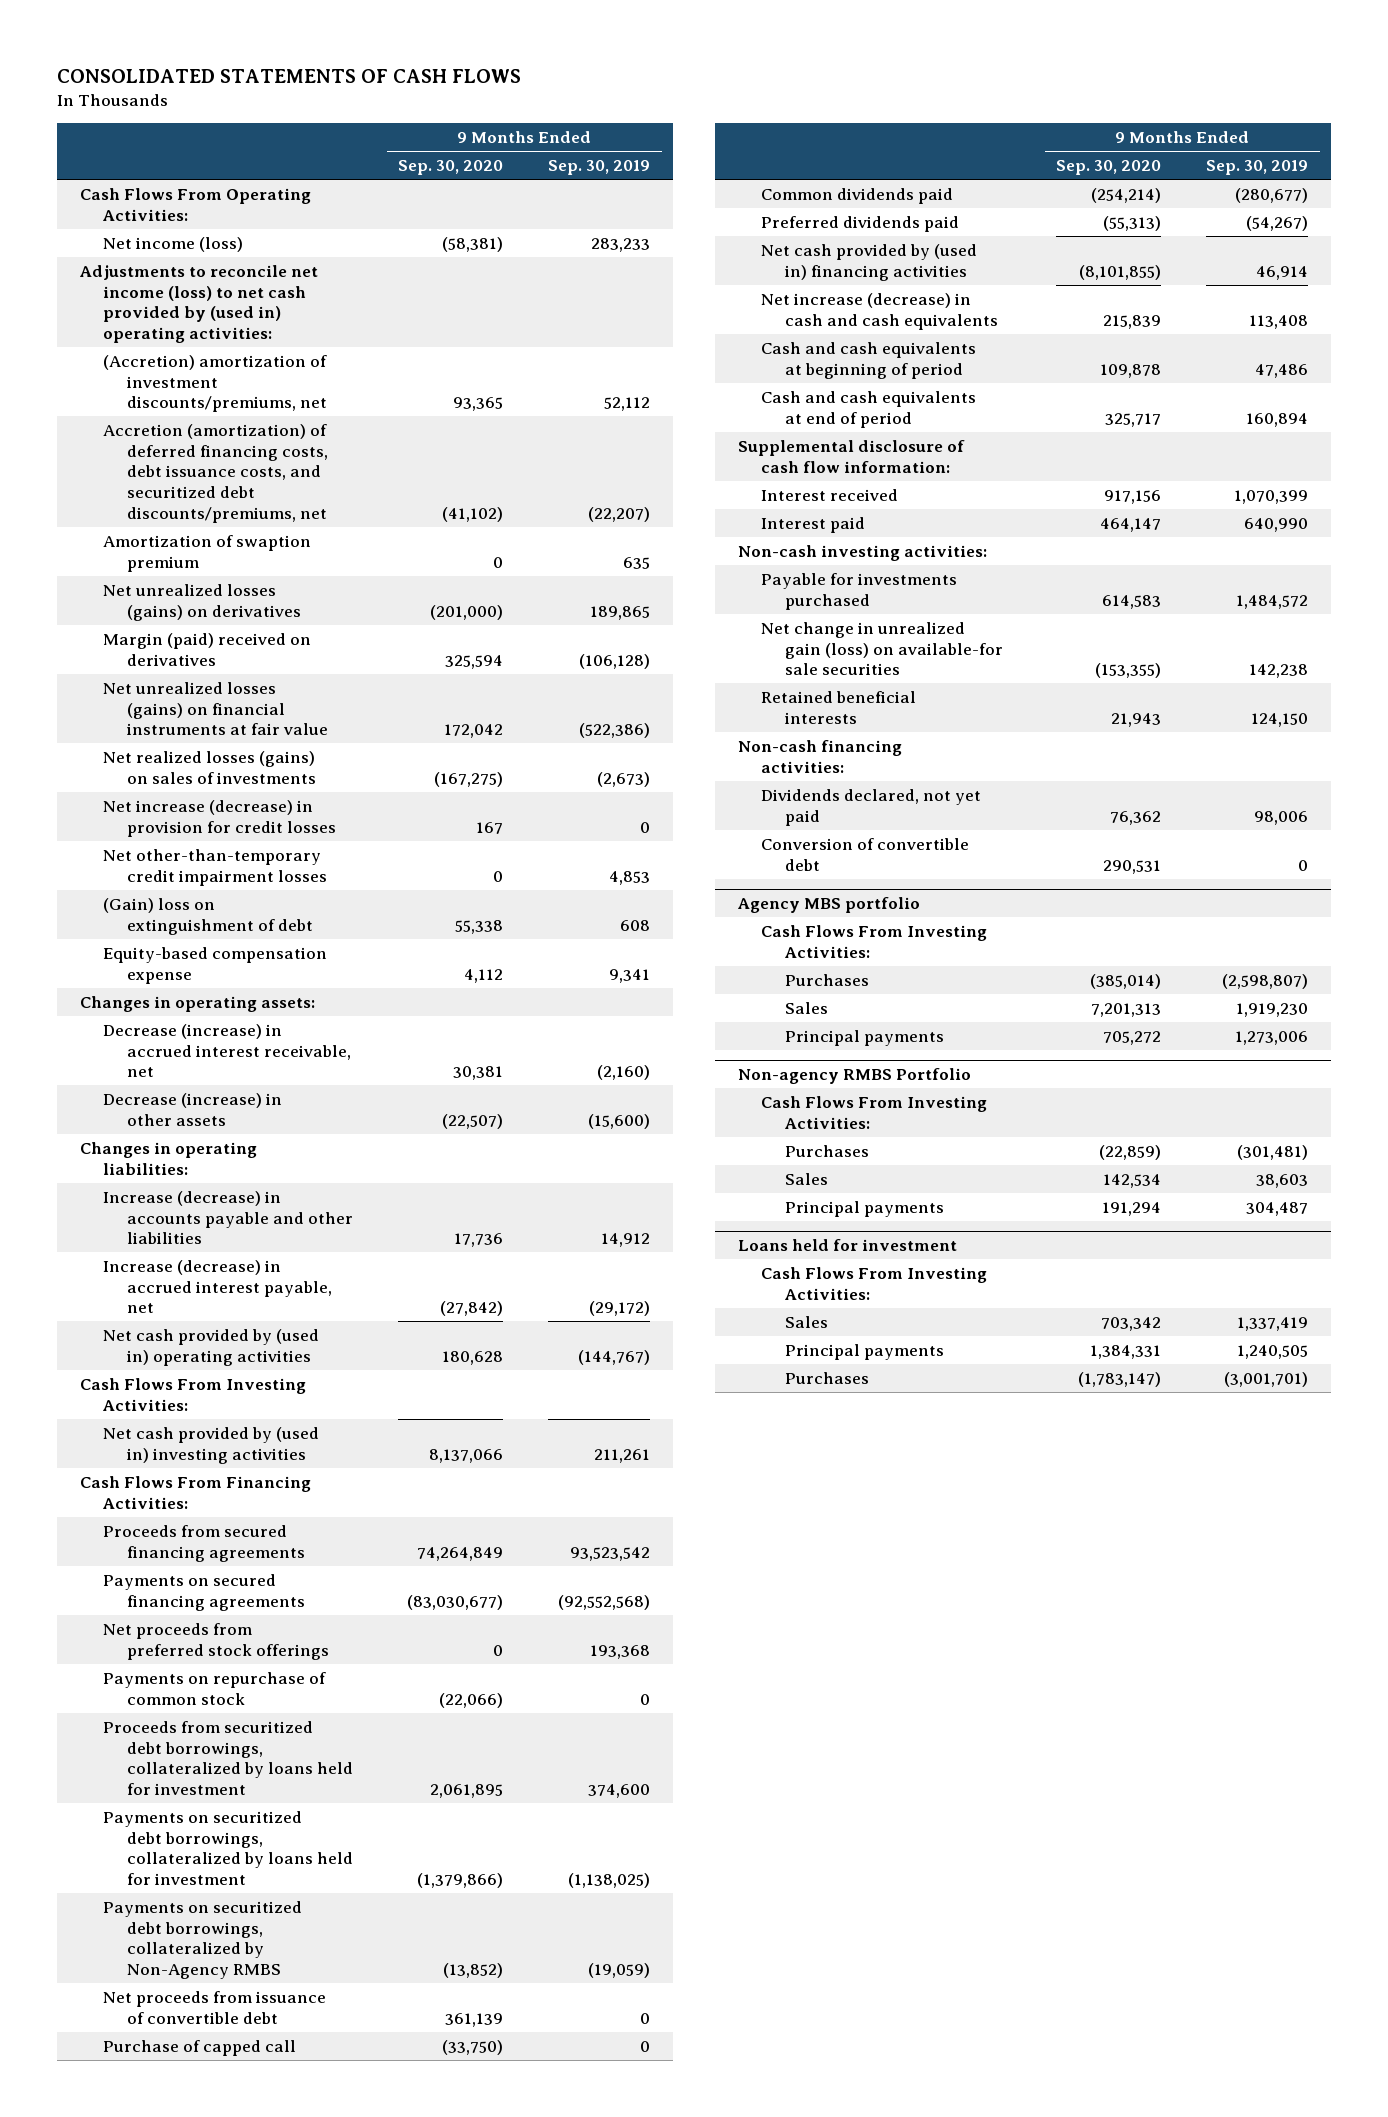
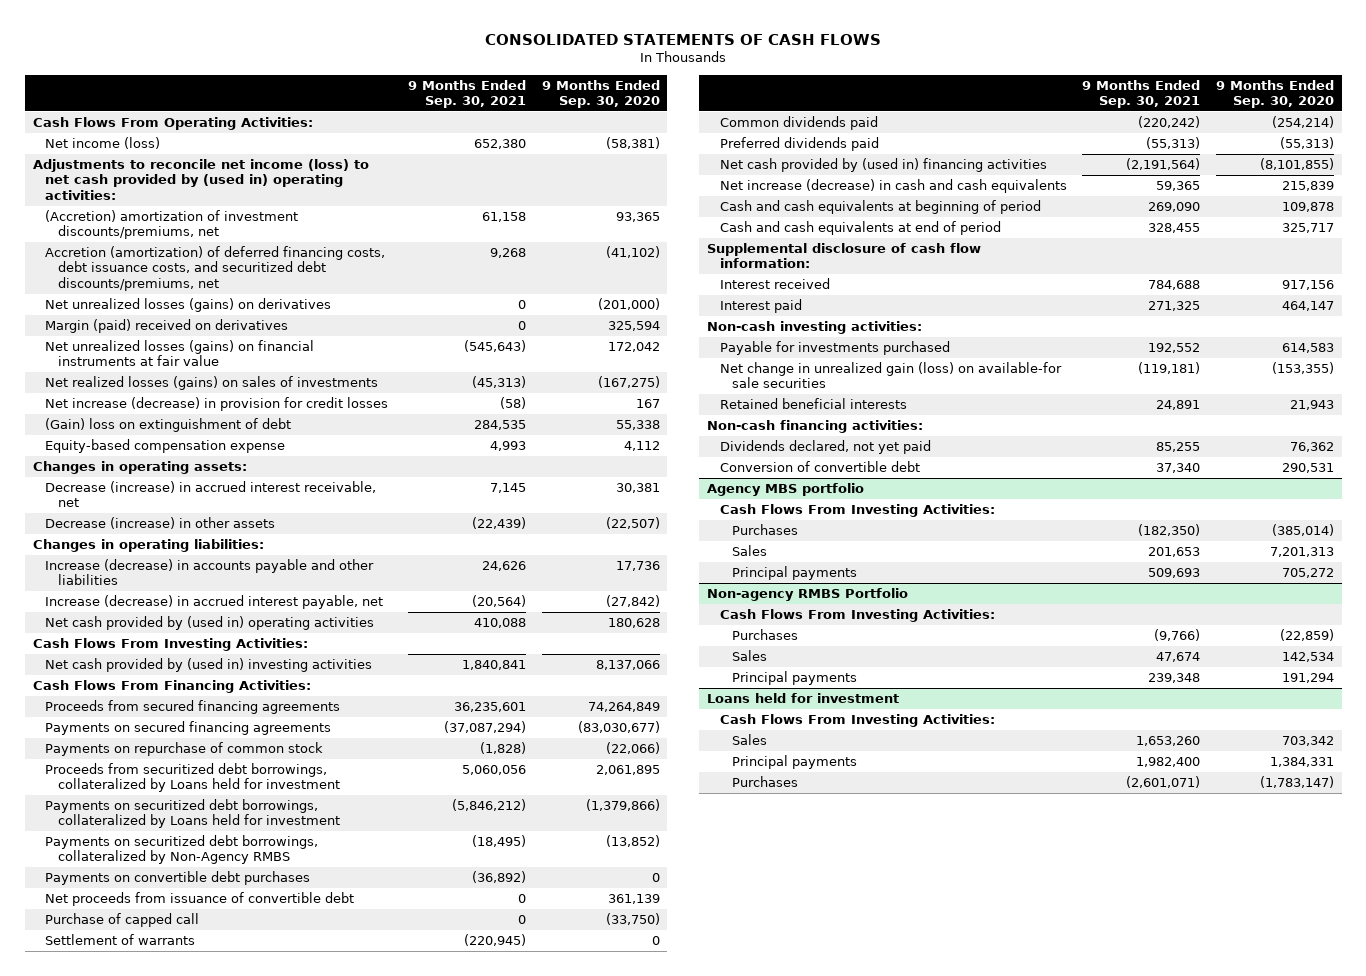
- | 9 Months Ended Sep. 30, 2020 | 9 Months Ended Sep. 30, 2019
+ | 9 Months Ended Sep. 30, 2021 | 9 Months Ended Sep. 30, 2020
- Amortization of swaption premium | 0 | 635
- Net other-than-temporary credit impairment losses | 0 | 4,853
- Net proceeds from preferred stock offerings | 0 | 193,368
- Proceeds from securitized debt borrowings, collateralized by loans held for investment | 2,061,895 | 374,600
- Payments on securitized debt borrowings, collateralized by loans held for investment | (1,379,866) | (1,138,025)
+ Proceeds from securitized debt borrowings, collateralized by Loans held for investment | 5,060,056 | 2,061,895
+ Payments on securitized debt borrowings, collateralized by Loans held for investment | (5,846,212) | (1,379,866)
+ Payments on convertible debt purchases | (36,892) | 0
+ Settlement of warrants | (220,945) | 0

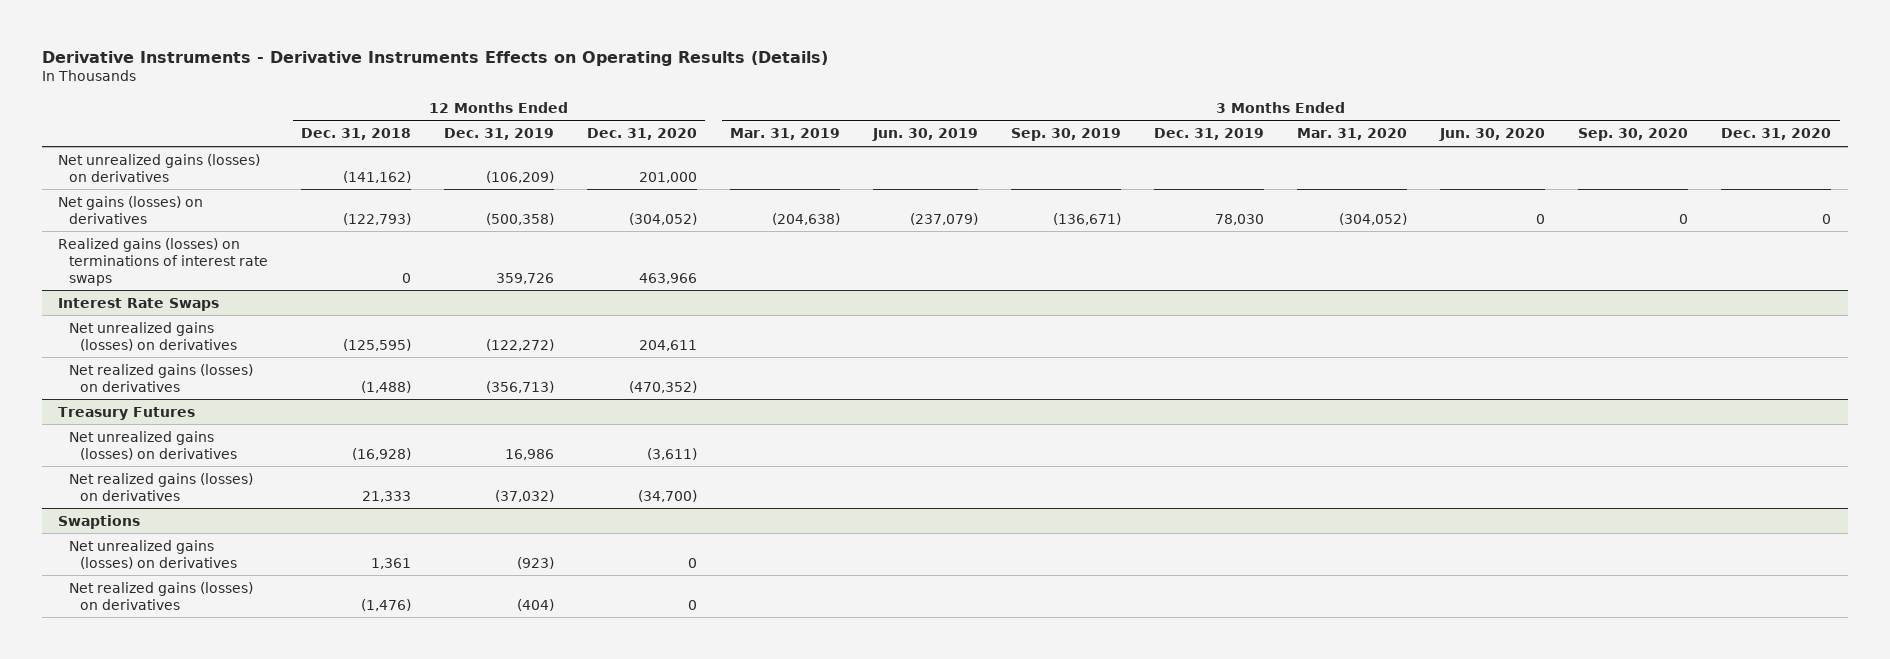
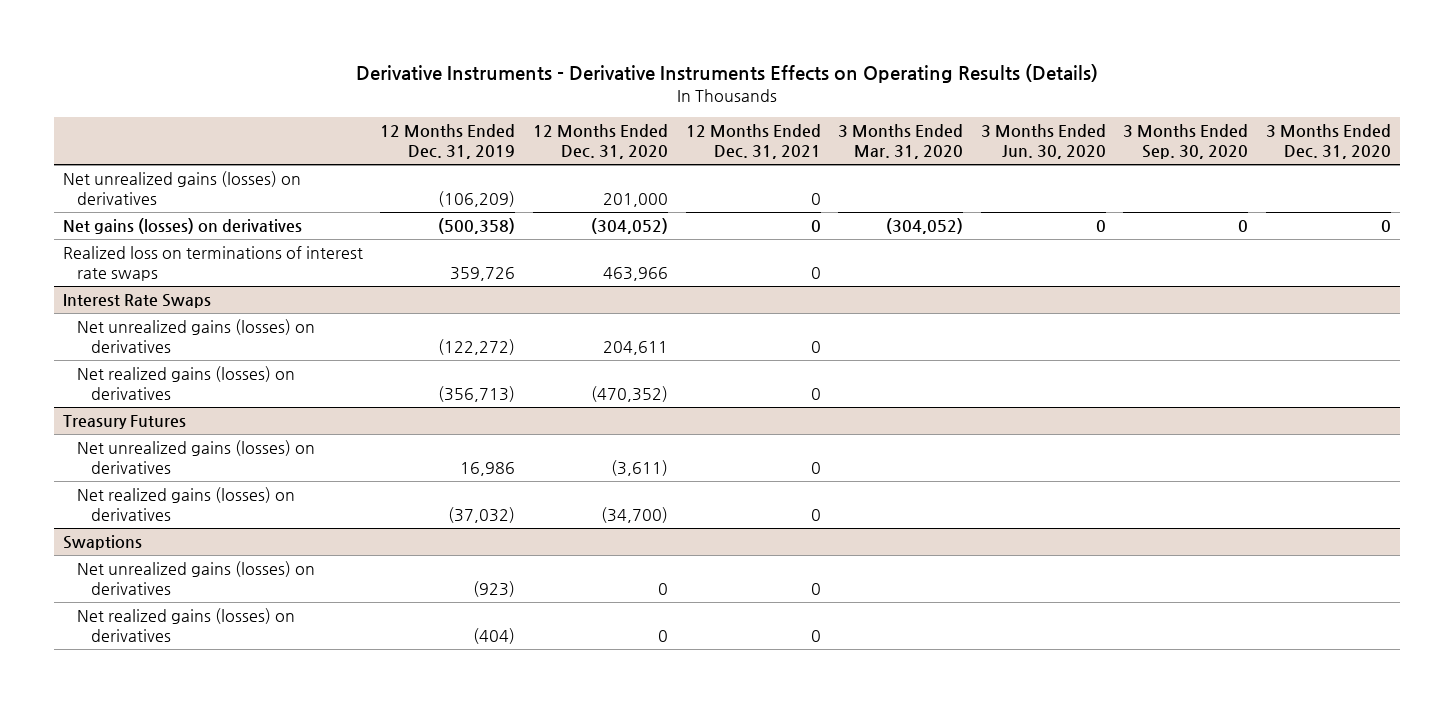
- | 12 Months Ended Dec. 31, 2018 | 12 Months Ended Dec. 31, 2019 | 12 Months Ended Dec. 31, 2020 | 3 Months Ended Mar. 31, 2019 | 3 Months Ended Jun. 30, 2019 | 3 Months Ended Sep. 30, 2019 | 3 Months Ended Dec. 31, 2019 | 3 Months Ended Mar. 31, 2020 | 3 Months Ended Jun. 30, 2020 | 3 Months Ended Sep. 30, 2020 | 3 Months Ended Dec. 31, 2020
+ | 12 Months Ended Dec. 31, 2019 | 12 Months Ended Dec. 31, 2020 | 12 Months Ended Dec. 31, 2021 | 3 Months Ended Mar. 31, 2020 | 3 Months Ended Jun. 30, 2020 | 3 Months Ended Sep. 30, 2020 | 3 Months Ended Dec. 31, 2020
- Realized gains (losses) on terminations of interest rate swaps | 0 | 359,726 | 463,966 | | | | | | | |
+ Realized loss on terminations of interest rate swaps | 359,726 | 463,966 | 0 | | | |

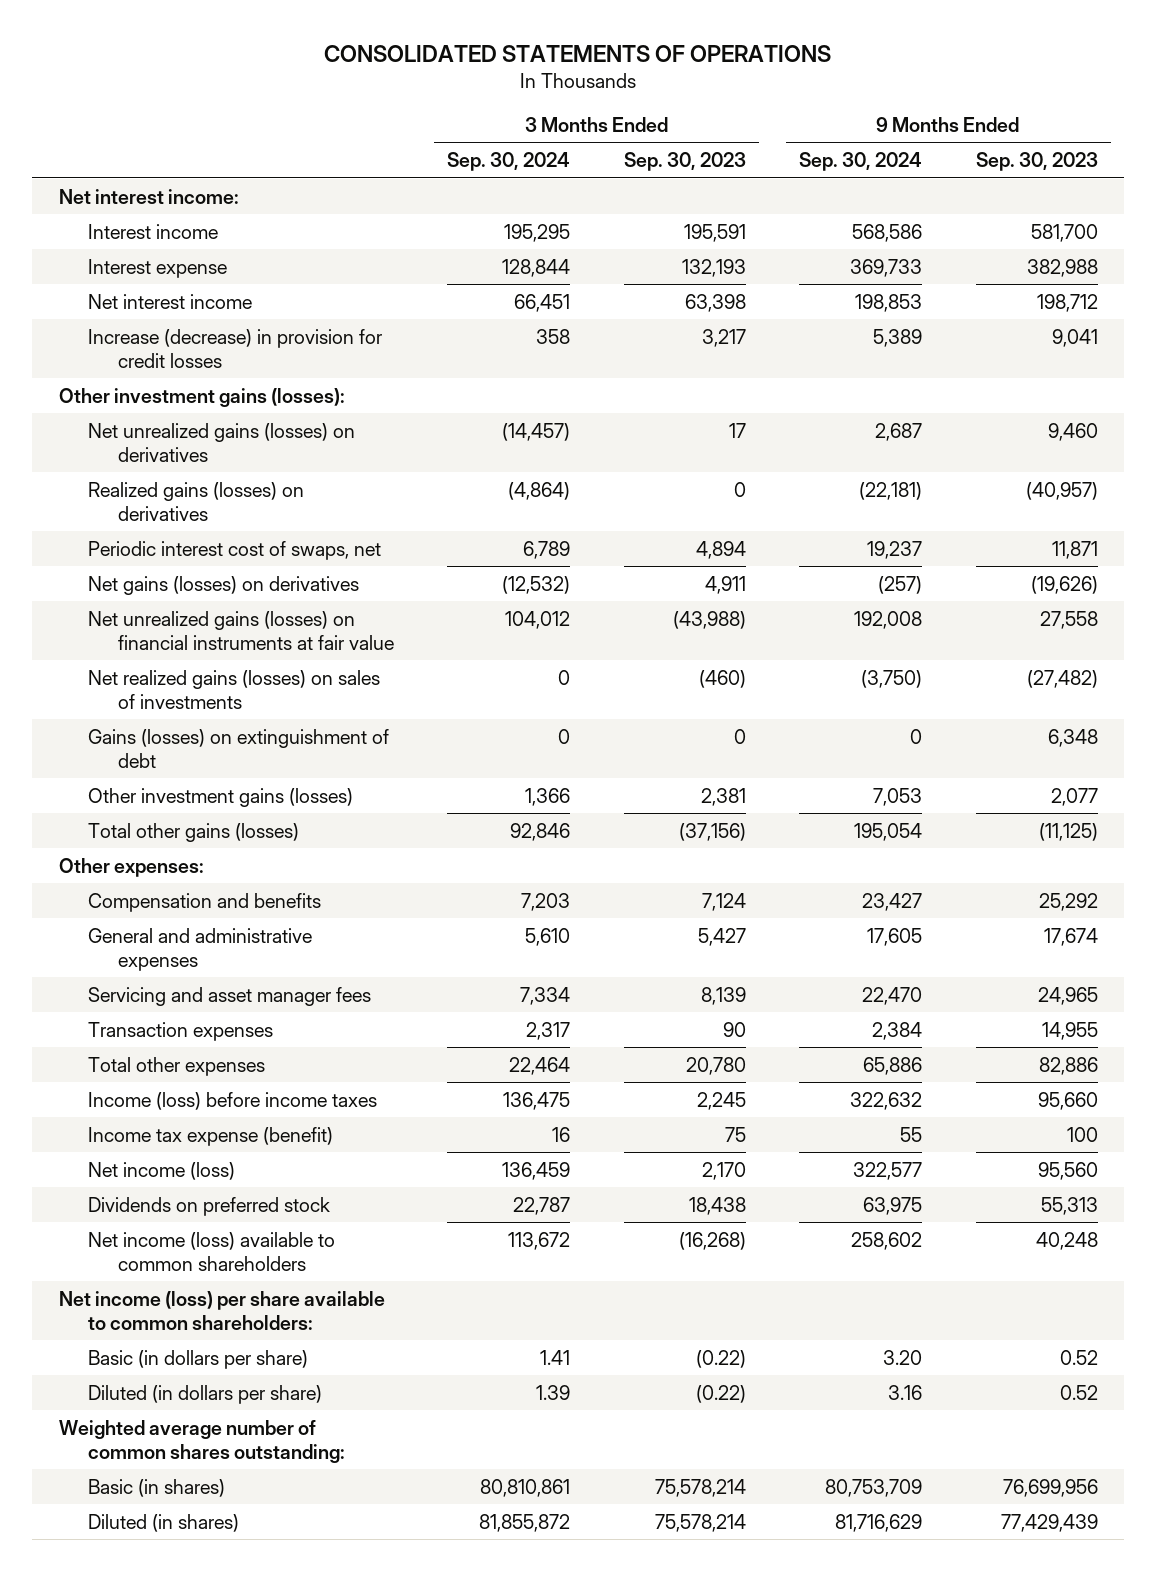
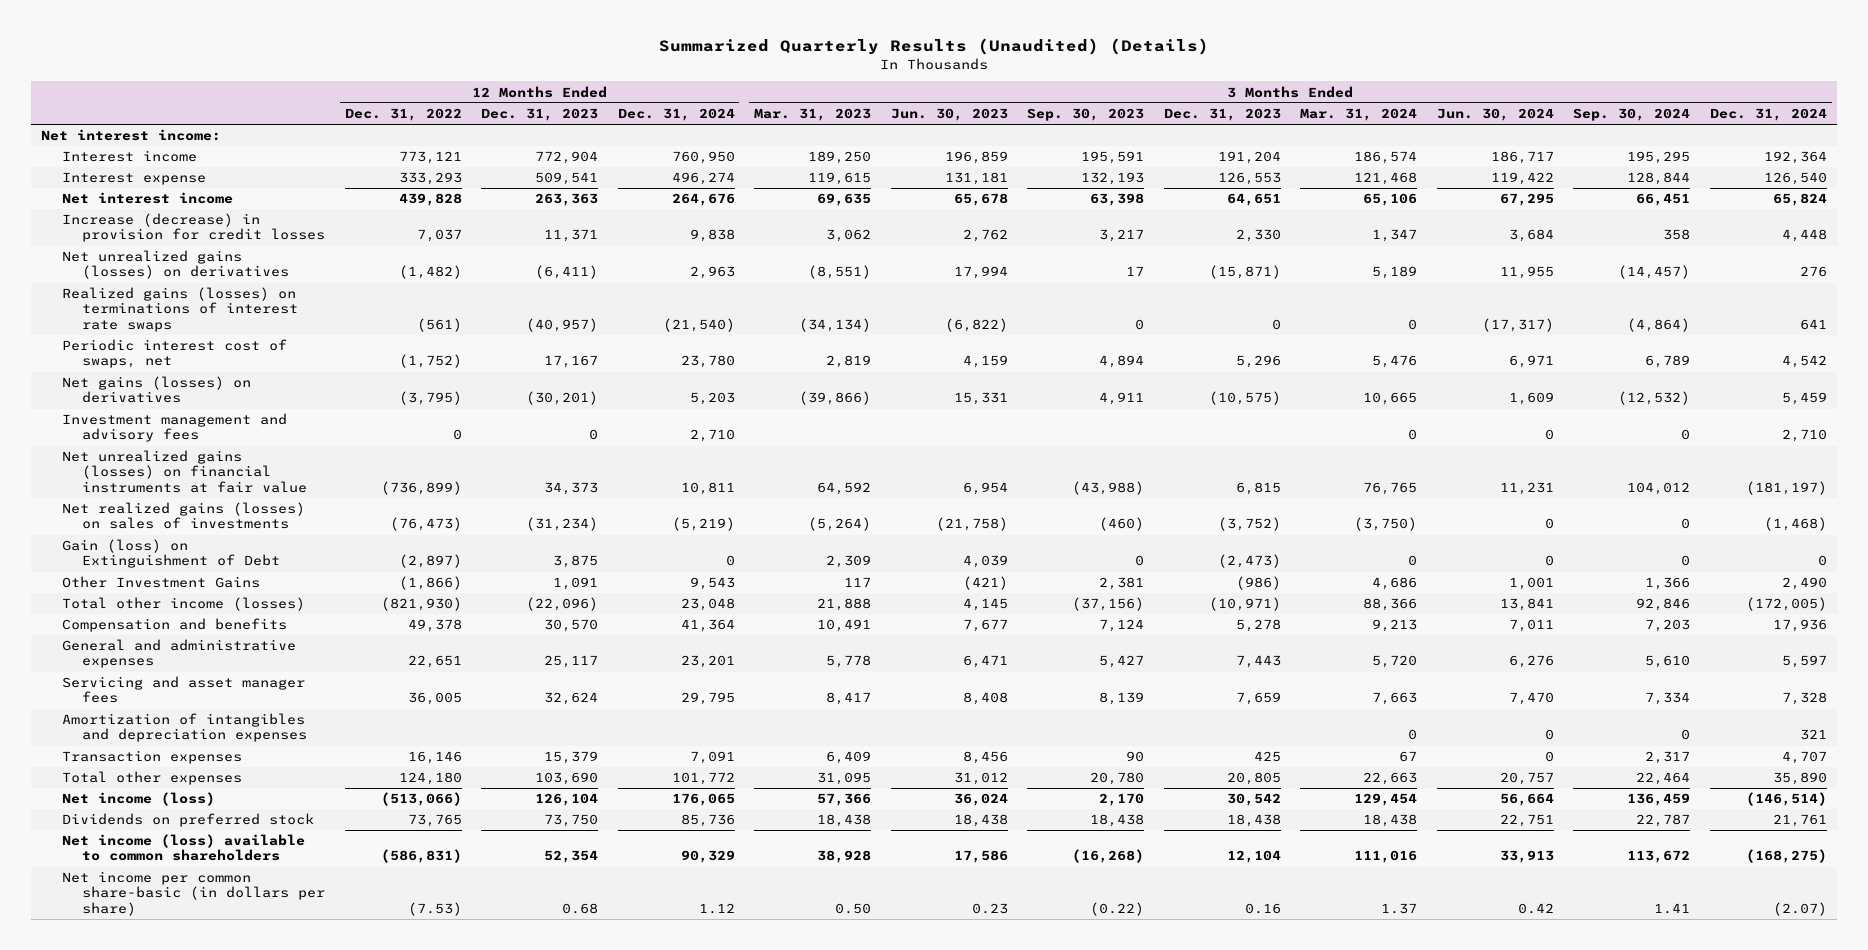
- CONSOLIDATED STATEMENTS OF OPERATIONS
+ Summarized Quarterly Results (Unaudited) (Details)
- | 3 Months Ended Sep. 30, 2024 | 3 Months Ended Sep. 30, 2023 | 9 Months Ended Sep. 30, 2024 | 9 Months Ended Sep. 30, 2023
+ | 12 Months Ended Dec. 31, 2022 | 12 Months Ended Dec. 31, 2023 | 12 Months Ended Dec. 31, 2024 | 3 Months Ended Mar. 31, 2023 | 3 Months Ended Jun. 30, 2023 | 3 Months Ended Sep. 30, 2023 | 3 Months Ended Dec. 31, 2023 | 3 Months Ended Mar. 31, 2024 | 3 Months Ended Jun. 30, 2024 | 3 Months Ended Sep. 30, 2024 | 3 Months Ended Dec. 31, 2024
- Other investment gains (losses):
- Realized gains (losses) on derivatives | (4,864) | 0 | (22,181) | (40,957)
+ Realized gains (losses) on terminations of interest rate swaps | (561) | (40,957) | (21,540) | (34,134) | (6,822) | 0 | 0 | 0 | (17,317) | (4,864) | 641
+ Investment management and advisory fees | 0 | 0 | 2,710 | | | | | 0 | 0 | 0 | 2,710
- Gains (losses) on extinguishment of debt | 0 | 0 | 0 | 6,348
- Other investment gains (losses) | 1,366 | 2,381 | 7,053 | 2,077
- Total other gains (losses) | 92,846 | (37,156) | 195,054 | (11,125)
- Other expenses:
+ Gain (loss) on Extinguishment of Debt | (2,897) | 3,875 | 0 | 2,309 | 4,039 | 0 | (2,473) | 0 | 0 | 0 | 0
+ Other Investment Gains | (1,866) | 1,091 | 9,543 | 117 | (421) | 2,381 | (986) | 4,686 | 1,001 | 1,366 | 2,490
+ Total other income (losses) | (821,930) | (22,096) | 23,048 | 21,888 | 4,145 | (37,156) | (10,971) | 88,366 | 13,841 | 92,846 | (172,005)
+ Amortization of intangibles and depreciation expenses | | | | | | | | 0 | 0 | 0 | 321
- Income (loss) before income taxes | 136,475 | 2,245 | 322,632 | 95,660
- Income tax expense (benefit) | 16 | 75 | 55 | 100
- Net income (loss) per share available to common shareholders:
- Basic (in dollars per share) | 1.41 | (0.22) | 3.20 | 0.52
- Diluted (in dollars per share) | 1.39 | (0.22) | 3.16 | 0.52
- Weighted average number of common shares outstanding:
- Basic (in shares) | 80,810,861 | 75,578,214 | 80,753,709 | 76,699,956
- Diluted (in shares) | 81,855,872 | 75,578,214 | 81,716,629 | 77,429,439
+ Net income per common share-basic (in dollars per share) | (7.53) | 0.68 | 1.12 | 0.50 | 0.23 | (0.22) | 0.16 | 1.37 | 0.42 | 1.41 | (2.07)

